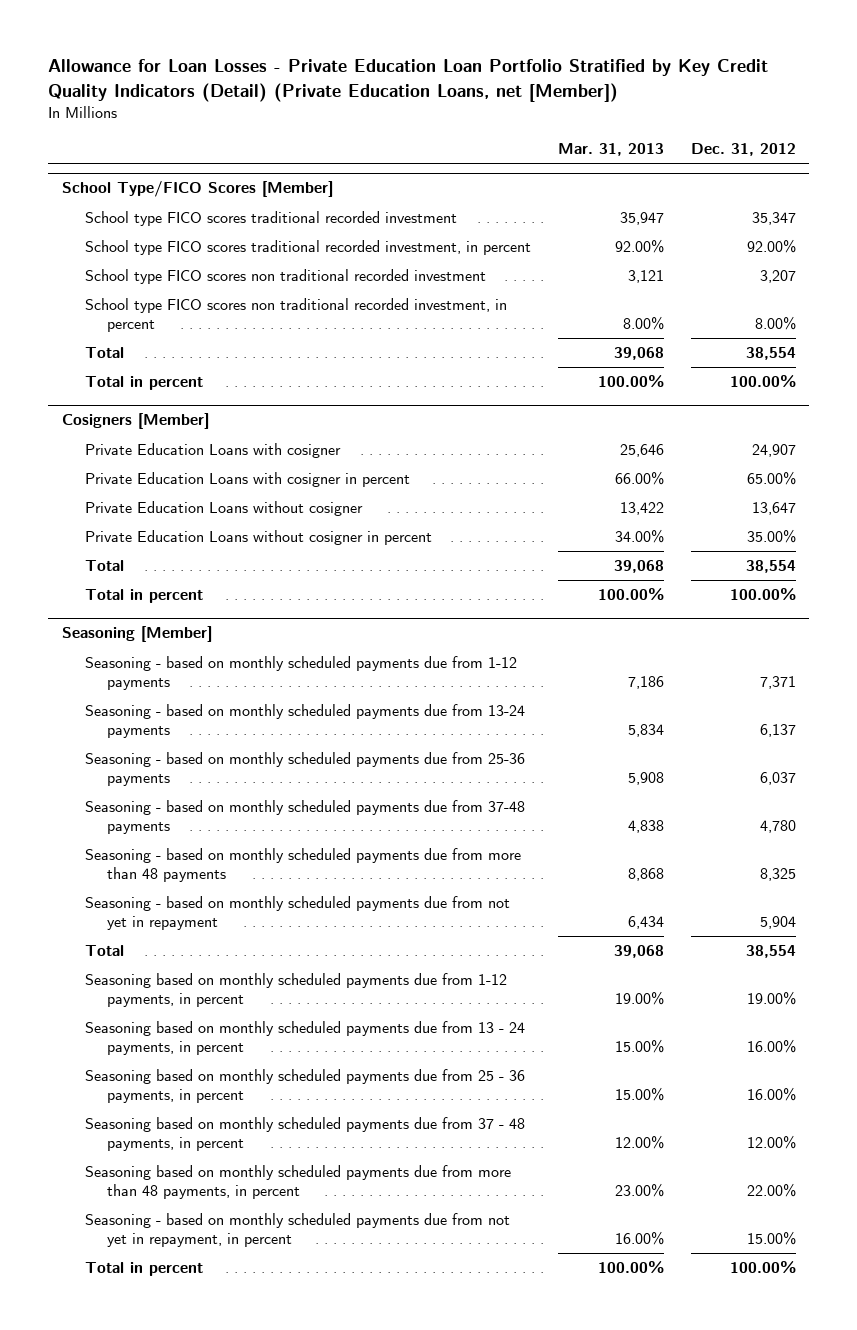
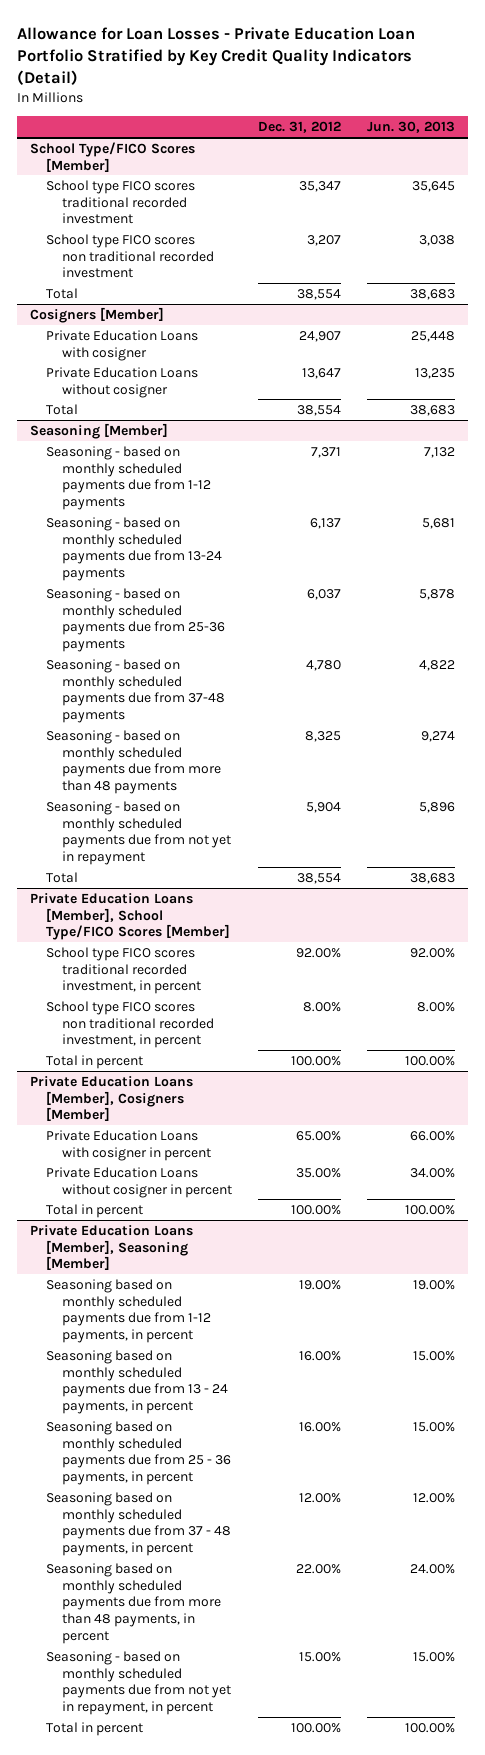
- Allowance for Loan Losses - Private Education Loan Portfolio Stratified by Key Credit Quality Indicators (Detail) (Private Education Loans, net [Member])
+ Allowance for Loan Losses - Private Education Loan Portfolio Stratified by Key Credit Quality Indicators (Detail)
- | Mar. 31, 2013 | Dec. 31, 2012
+ | Dec. 31, 2012 | Jun. 30, 2013
@ School Type/FICO Scores [Member]
- School type FICO scores traditional recorded investment, in percent | 92.00% | 92.00%
- School type FICO scores non traditional recorded investment, in percent | 8.00% | 8.00%
- Total in percent | 100.00% | 100.00%
@ Cosigners [Member]
- Private Education Loans with cosigner in percent | 66.00% | 65.00%
- Private Education Loans without cosigner in percent | 34.00% | 35.00%
- Total in percent | 100.00% | 100.00%
+ Private Education Loans [Member], School Type/FICO Scores [Member]
+ School type FICO scores traditional recorded investment, in percent | 92.00% | 92.00%
+ School type FICO scores non traditional recorded investment, in percent | 8.00% | 8.00%
+ Total in percent | 100.00% | 100.00%
+ Private Education Loans [Member], Cosigners [Member]
+ Private Education Loans with cosigner in percent | 65.00% | 66.00%
+ Private Education Loans without cosigner in percent | 35.00% | 34.00%
+ Total in percent | 100.00% | 100.00%
+ Private Education Loans [Member], Seasoning [Member]

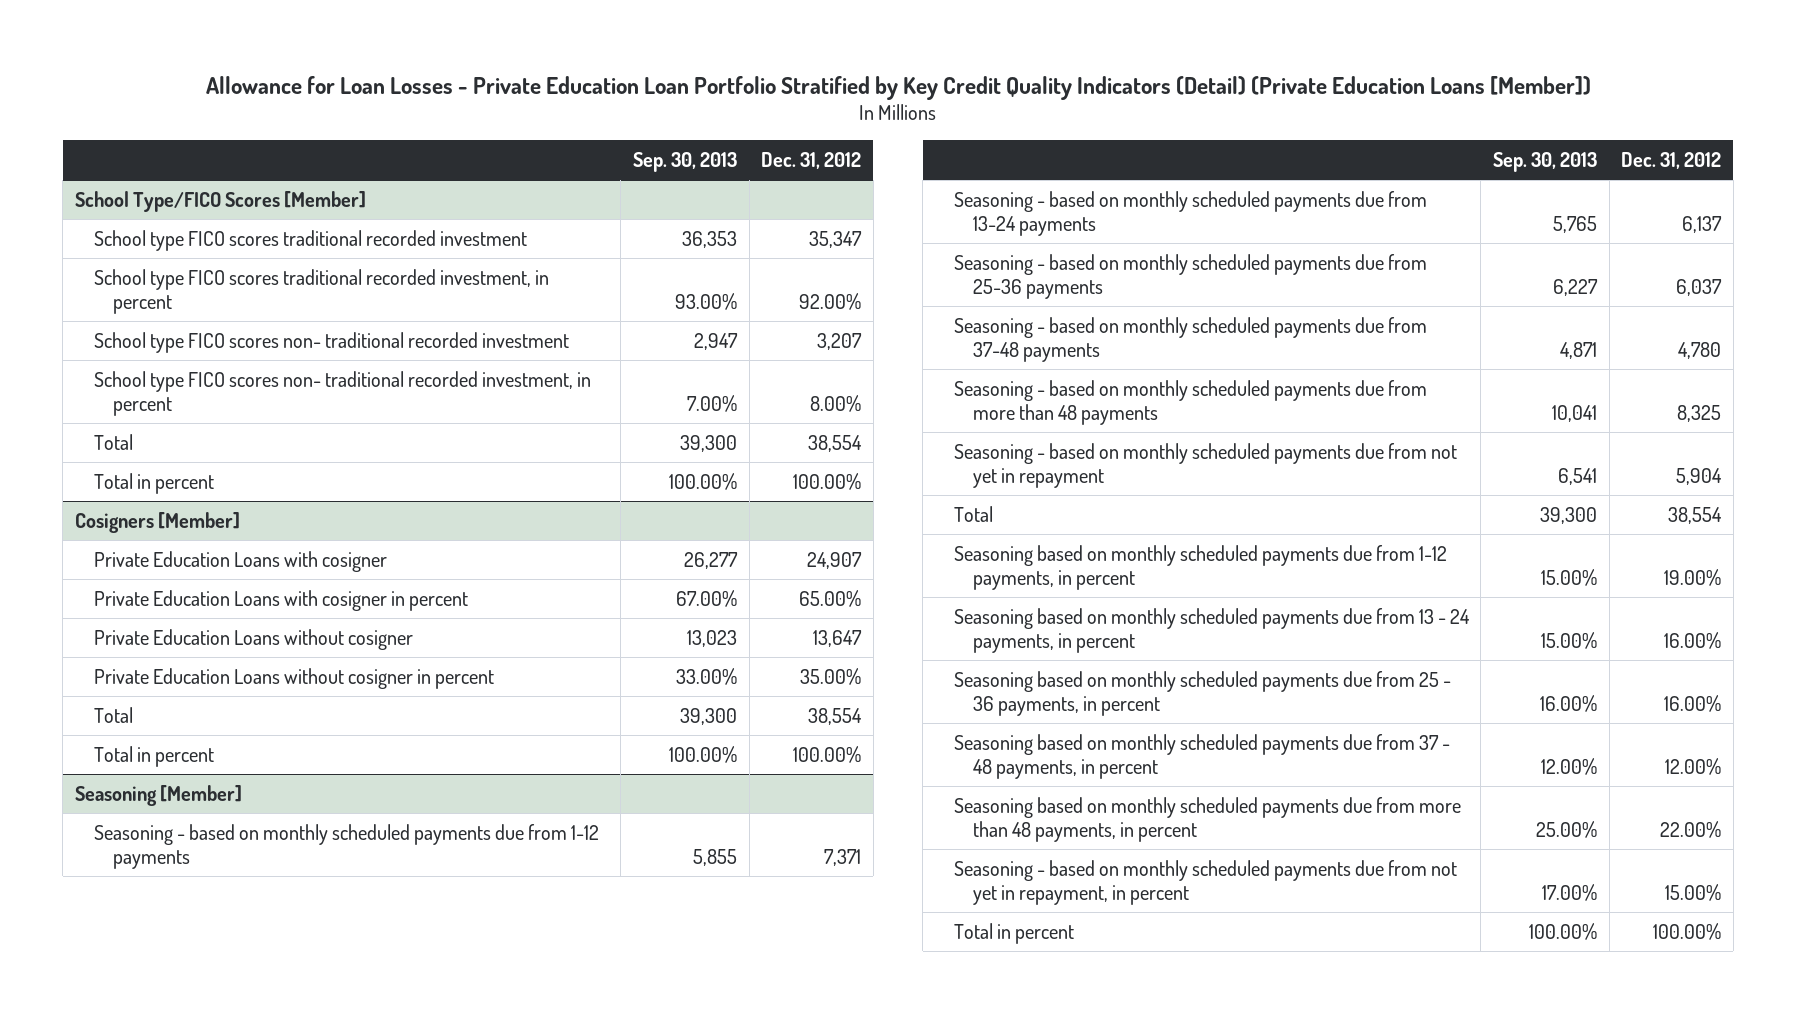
- Allowance for Loan Losses - Private Education Loan Portfolio Stratified by Key Credit Quality Indicators (Detail)
+ Allowance for Loan Losses - Private Education Loan Portfolio Stratified by Key Credit Quality Indicators (Detail) (Private Education Loans [Member])
- | Dec. 31, 2012 | Jun. 30, 2013
+ | Sep. 30, 2013 | Dec. 31, 2012
@ School Type/FICO Scores [Member]
- School type FICO scores non traditional recorded investment | 3,207 | 3,038
+ School type FICO scores traditional recorded investment, in percent | 93.00% | 92.00%
+ School type FICO scores non- traditional recorded investment | 2,947 | 3,207
+ School type FICO scores non- traditional recorded investment, in percent | 7.00% | 8.00%
+ Total in percent | 100.00% | 100.00%
@ Cosigners [Member]
+ Private Education Loans with cosigner in percent | 67.00% | 65.00%
+ Private Education Loans without cosigner in percent | 33.00% | 35.00%
+ Total in percent | 100.00% | 100.00%
- Private Education Loans [Member], School Type/FICO Scores [Member]
- School type FICO scores traditional recorded investment, in percent | 92.00% | 92.00%
- School type FICO scores non traditional recorded investment, in percent | 8.00% | 8.00%
- Total in percent | 100.00% | 100.00%
- Private Education Loans [Member], Cosigners [Member]
- Private Education Loans with cosigner in percent | 65.00% | 66.00%
- Private Education Loans without cosigner in percent | 35.00% | 34.00%
- Total in percent | 100.00% | 100.00%
- Private Education Loans [Member], Seasoning [Member]

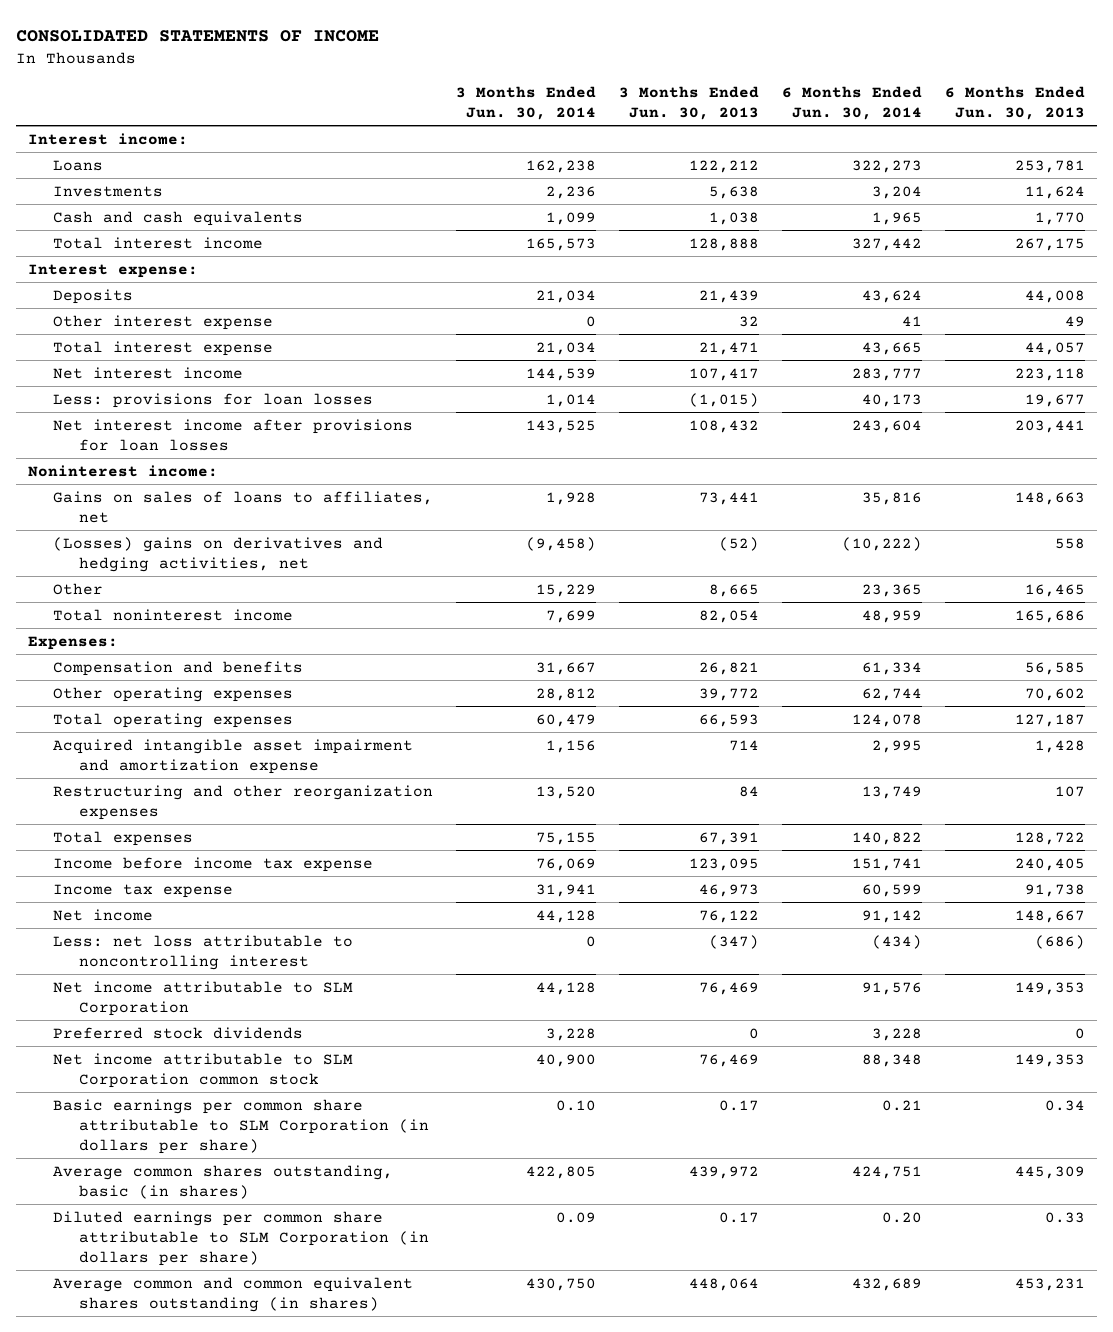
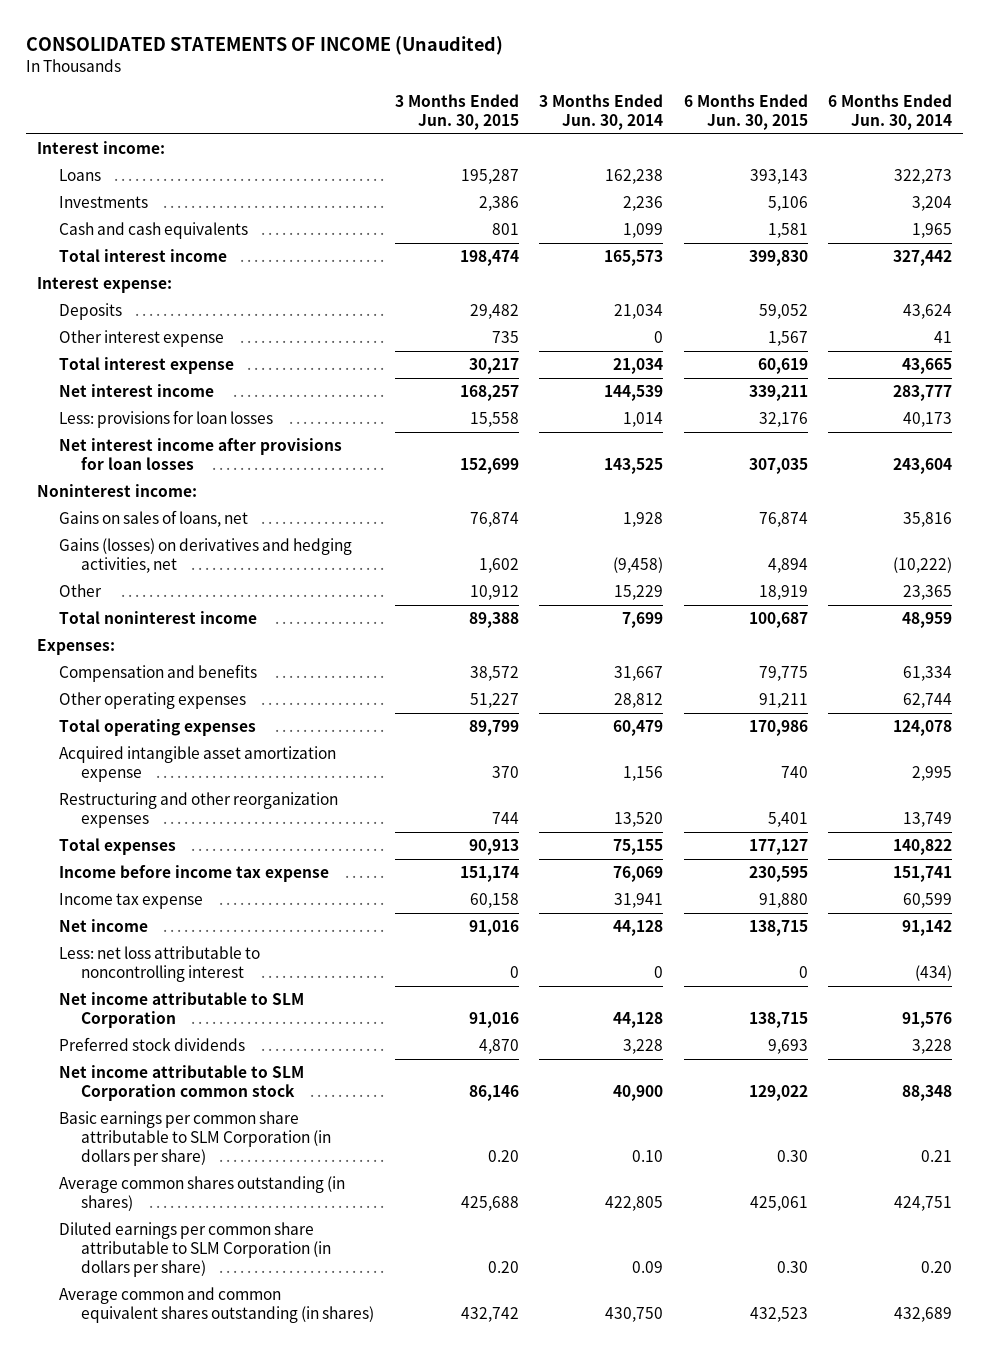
- CONSOLIDATED STATEMENTS OF INCOME
+ CONSOLIDATED STATEMENTS OF INCOME (Unaudited)
- | 3 Months Ended Jun. 30, 2014 | 3 Months Ended Jun. 30, 2013 | 6 Months Ended Jun. 30, 2014 | 6 Months Ended Jun. 30, 2013
+ | 3 Months Ended Jun. 30, 2015 | 3 Months Ended Jun. 30, 2014 | 6 Months Ended Jun. 30, 2015 | 6 Months Ended Jun. 30, 2014
- Gains on sales of loans to affiliates, net | 1,928 | 73,441 | 35,816 | 148,663
- (Losses) gains on derivatives and hedging activities, net | (9,458) | (52) | (10,222) | 558
+ Gains on sales of loans, net | 76,874 | 1,928 | 76,874 | 35,816
+ Gains (losses) on derivatives and hedging activities, net | 1,602 | (9,458) | 4,894 | (10,222)
- Acquired intangible asset impairment and amortization expense | 1,156 | 714 | 2,995 | 1,428
+ Acquired intangible asset amortization expense | 370 | 1,156 | 740 | 2,995
- Average common shares outstanding, basic (in shares) | 422,805 | 439,972 | 424,751 | 445,309
+ Average common shares outstanding (in shares) | 425,688 | 422,805 | 425,061 | 424,751

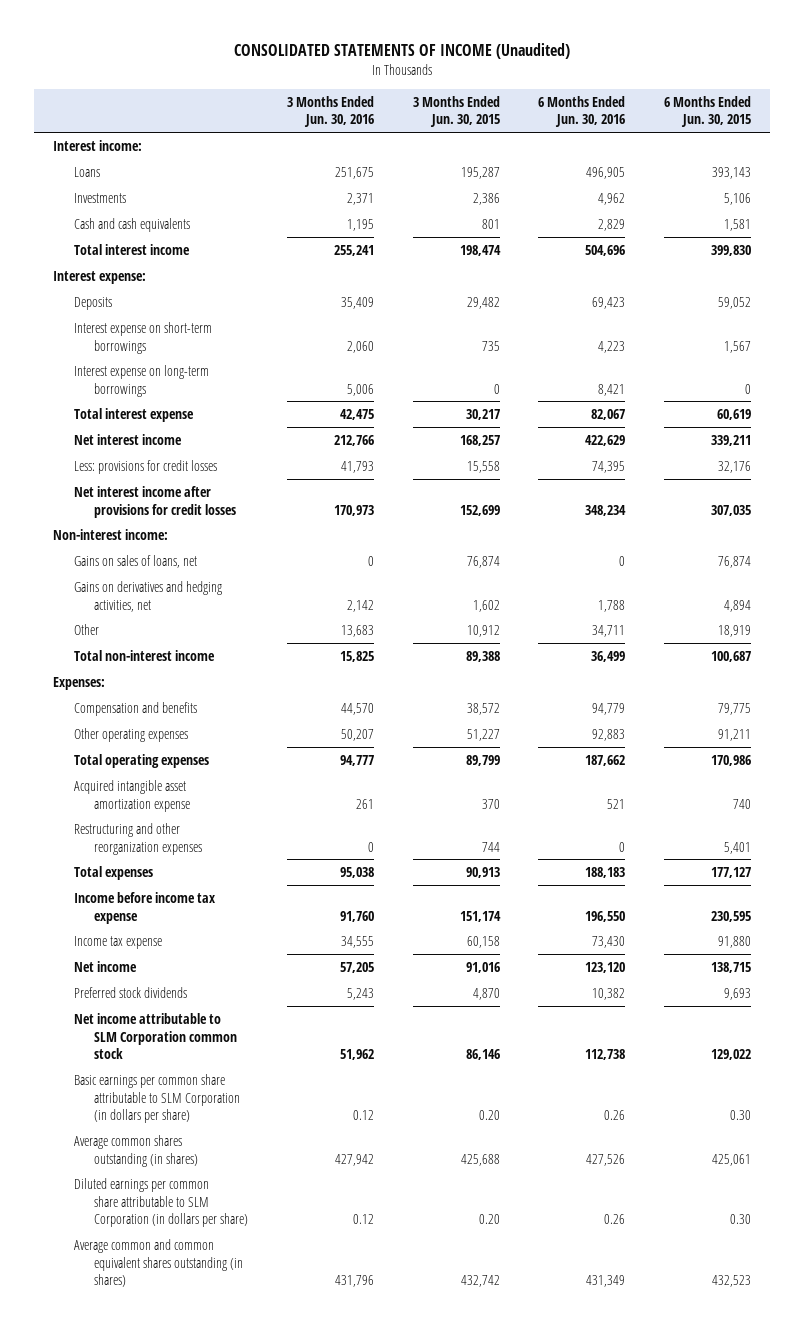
- | 3 Months Ended Jun. 30, 2015 | 3 Months Ended Jun. 30, 2014 | 6 Months Ended Jun. 30, 2015 | 6 Months Ended Jun. 30, 2014
+ | 3 Months Ended Jun. 30, 2016 | 3 Months Ended Jun. 30, 2015 | 6 Months Ended Jun. 30, 2016 | 6 Months Ended Jun. 30, 2015
- Other interest expense | 735 | 0 | 1,567 | 41
+ Interest expense on short-term borrowings | 2,060 | 735 | 4,223 | 1,567
+ Interest expense on long-term borrowings | 5,006 | 0 | 8,421 | 0
- Less: provisions for loan losses | 15,558 | 1,014 | 32,176 | 40,173
- Net interest income after provisions for loan losses | 152,699 | 143,525 | 307,035 | 243,604
- Noninterest income:
+ Less: provisions for credit losses | 41,793 | 15,558 | 74,395 | 32,176
+ Net interest income after provisions for credit losses | 170,973 | 152,699 | 348,234 | 307,035
+ Non-interest income:
- Gains (losses) on derivatives and hedging activities, net | 1,602 | (9,458) | 4,894 | (10,222)
+ Gains on derivatives and hedging activities, net | 2,142 | 1,602 | 1,788 | 4,894
- Total noninterest income | 89,388 | 7,699 | 100,687 | 48,959
+ Total non-interest income | 15,825 | 89,388 | 36,499 | 100,687
- Less: net loss attributable to noncontrolling interest | 0 | 0 | 0 | (434)
- Net income attributable to SLM Corporation | 91,016 | 44,128 | 138,715 | 91,576

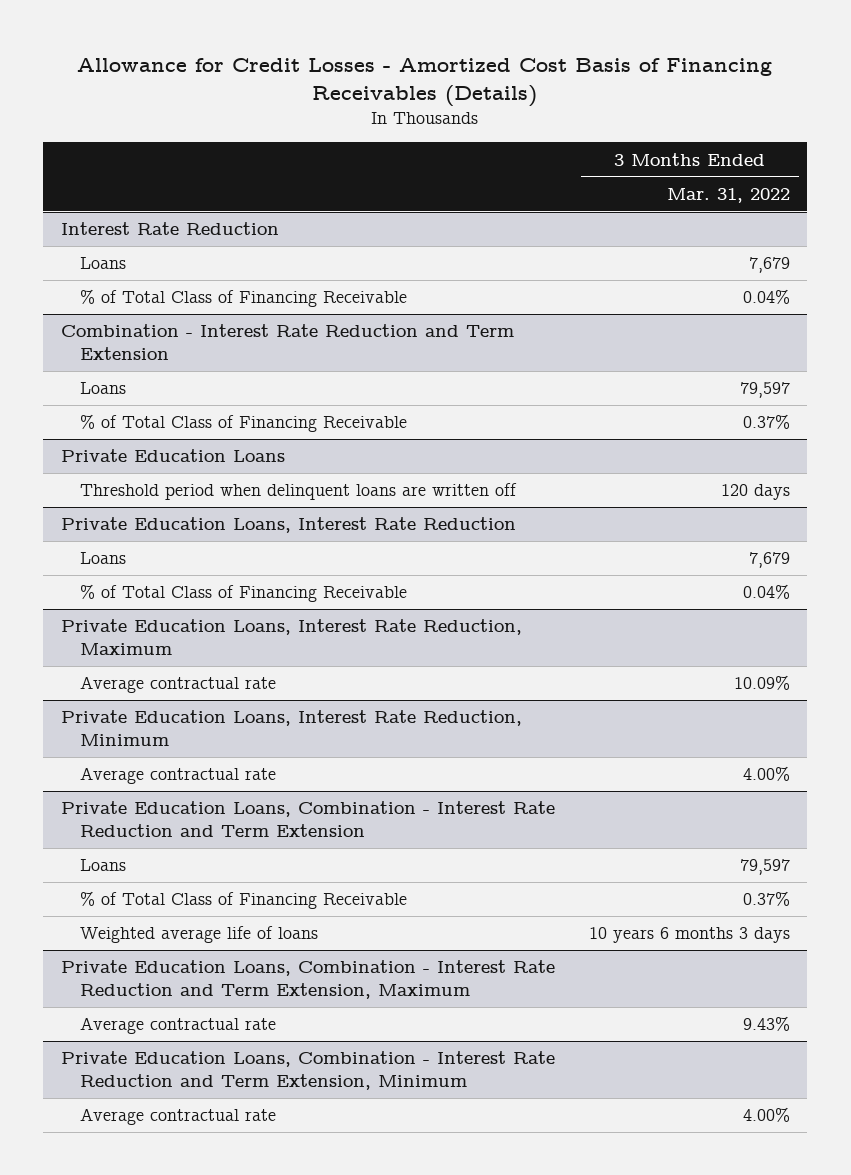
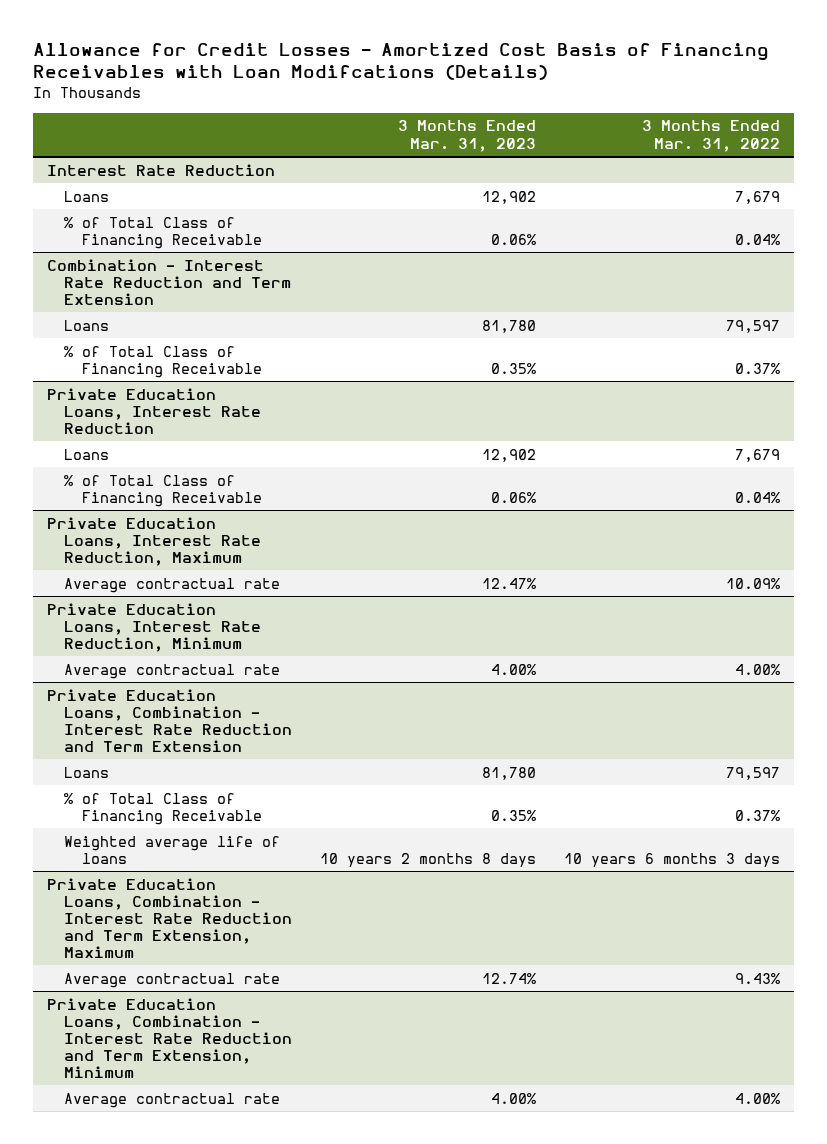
- Allowance for Credit Losses - Amortized Cost Basis of Financing Receivables (Details)
+ Allowance for Credit Losses - Amortized Cost Basis of Financing Receivables with Loan Modifcations (Details)
- | 3 Months Ended Mar. 31, 2022
+ | 3 Months Ended Mar. 31, 2023 | 3 Months Ended Mar. 31, 2022
- Private Education Loans
- Threshold period when delinquent loans are written off | 120 days

